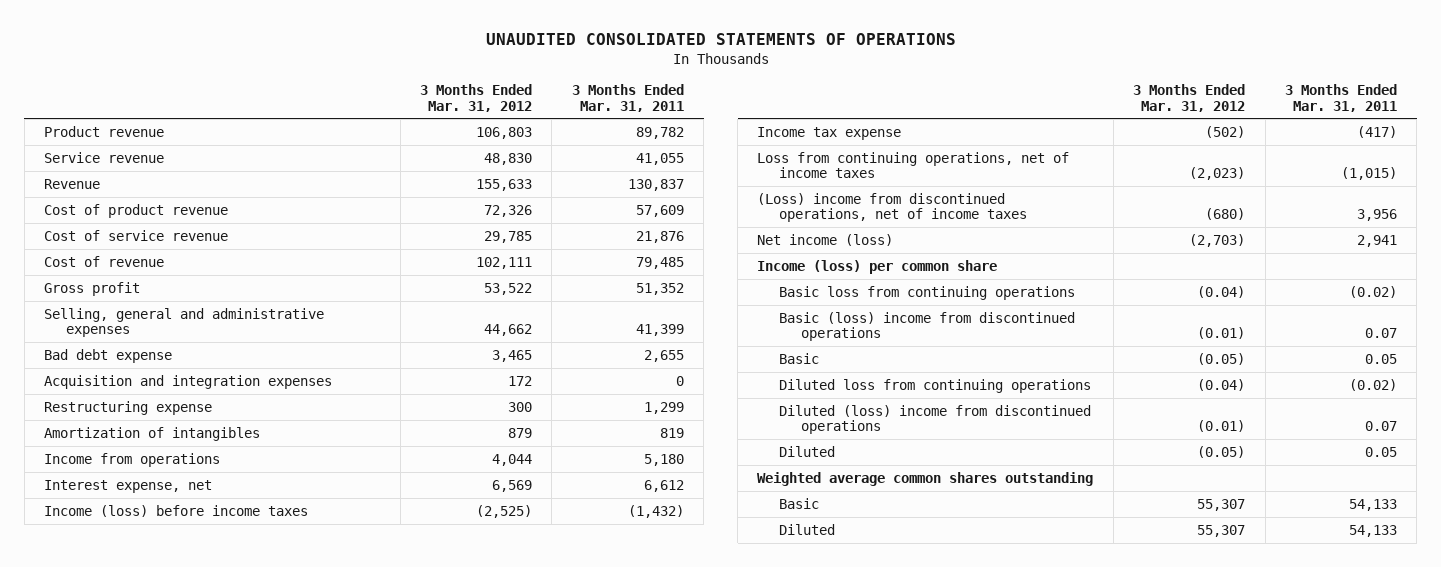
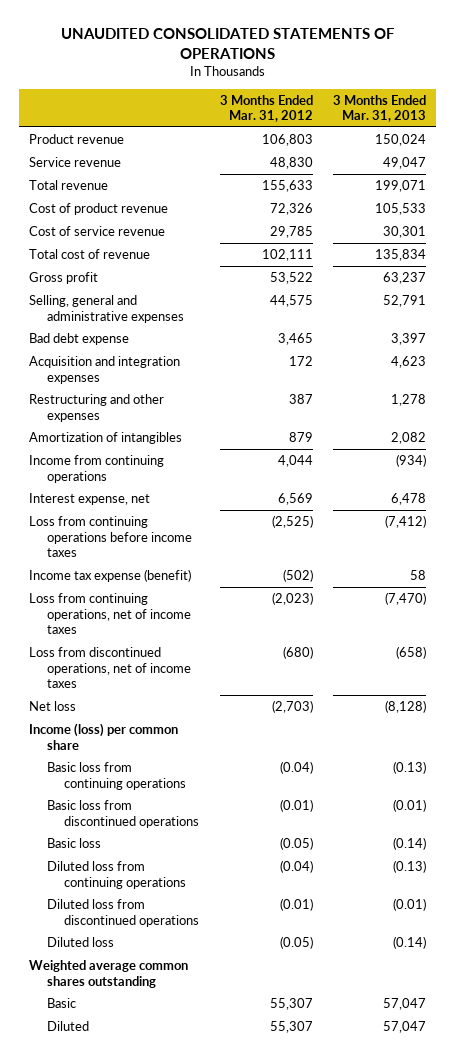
- | 3 Months Ended Mar. 31, 2012 | 3 Months Ended Mar. 31, 2011
+ | 3 Months Ended Mar. 31, 2012 | 3 Months Ended Mar. 31, 2013
- Revenue | 155,633 | 130,837
+ Total revenue | 155,633 | 199,071
- Cost of revenue | 102,111 | 79,485
+ Total cost of revenue | 102,111 | 135,834
- Selling, general and administrative expenses | 44,662 | 41,399
+ Selling, general and administrative expenses | 44,575 | 52,791
- Restructuring expense | 300 | 1,299
+ Restructuring and other expenses | 387 | 1,278
- Income from operations | 4,044 | 5,180
+ Income from continuing operations | 4,044 | (934)
- Income (loss) before income taxes | (2,525) | (1,432)
- Income tax expense | (502) | (417)
+ Loss from continuing operations before income taxes | (2,525) | (7,412)
+ Income tax expense (benefit) | (502) | 58
- (Loss) income from discontinued operations, net of income taxes | (680) | 3,956
- Net income (loss) | (2,703) | 2,941
+ Loss from discontinued operations, net of income taxes | (680) | (658)
+ Net loss | (2,703) | (8,128)
- Basic (loss) income from discontinued operations | (0.01) | 0.07
- Basic | (0.05) | 0.05
+ Basic loss from discontinued operations | (0.01) | (0.01)
+ Basic loss | (0.05) | (0.14)
- Diluted (loss) income from discontinued operations | (0.01) | 0.07
- Diluted | (0.05) | 0.05
+ Diluted loss from discontinued operations | (0.01) | (0.01)
+ Diluted loss | (0.05) | (0.14)

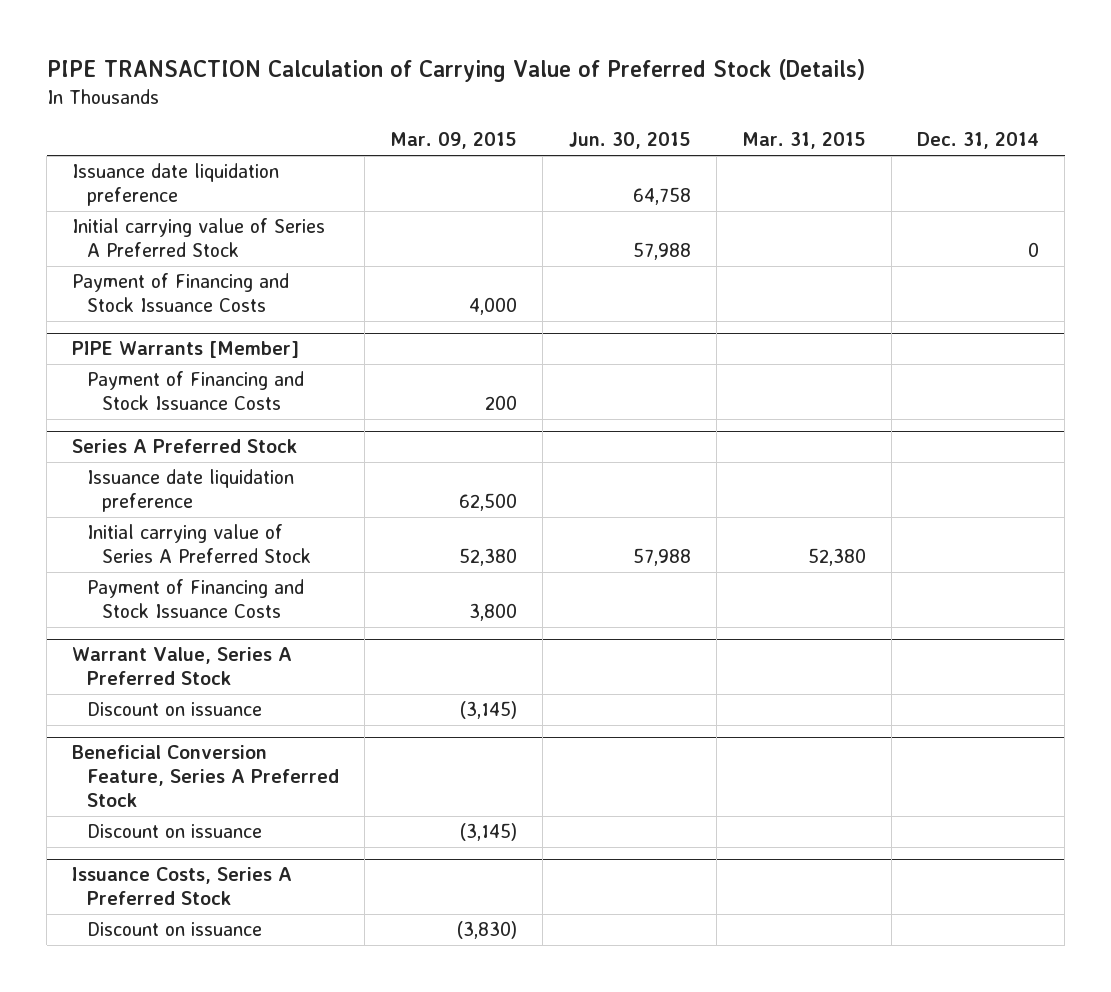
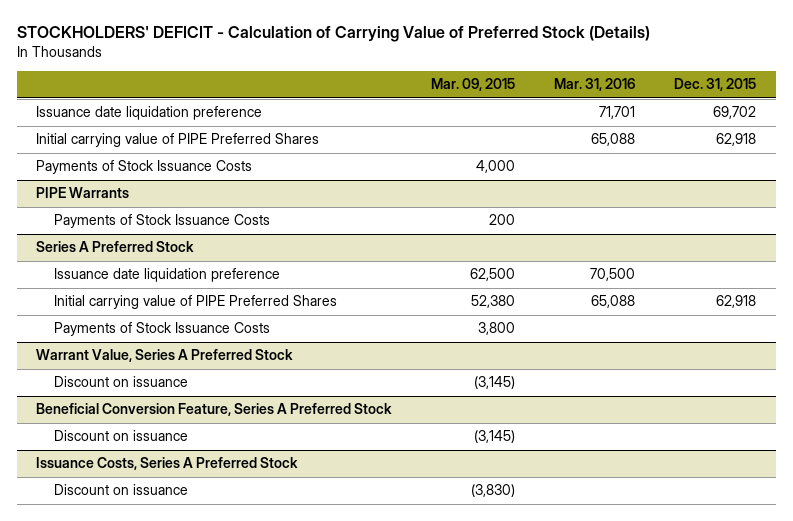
- PIPE TRANSACTION Calculation of Carrying Value of Preferred Stock (Details)
+ STOCKHOLDERS' DEFICIT - Calculation of Carrying Value of Preferred Stock (Details)
- | Mar. 09, 2015 | Jun. 30, 2015 | Mar. 31, 2015 | Dec. 31, 2014
+ | Mar. 09, 2015 | Mar. 31, 2016 | Dec. 31, 2015
- Initial carrying value of Series A Preferred Stock | | 57,988 | | 0
- Payment of Financing and Stock Issuance Costs | 4,000 | | |
- PIPE Warrants [Member]
- Payment of Financing and Stock Issuance Costs | 200 | | |
+ Initial carrying value of PIPE Preferred Shares | | 65,088 | 62,918
+ Payments of Stock Issuance Costs | 4,000 | |
+ PIPE Warrants
+ Payments of Stock Issuance Costs | 200 | |
@ Series A Preferred Stock
- Initial carrying value of Series A Preferred Stock | 52,380 | 57,988 | 52,380 |
- Payment of Financing and Stock Issuance Costs | 3,800 | | |
+ Initial carrying value of PIPE Preferred Shares | 52,380 | 65,088 | 62,918
+ Payments of Stock Issuance Costs | 3,800 | |

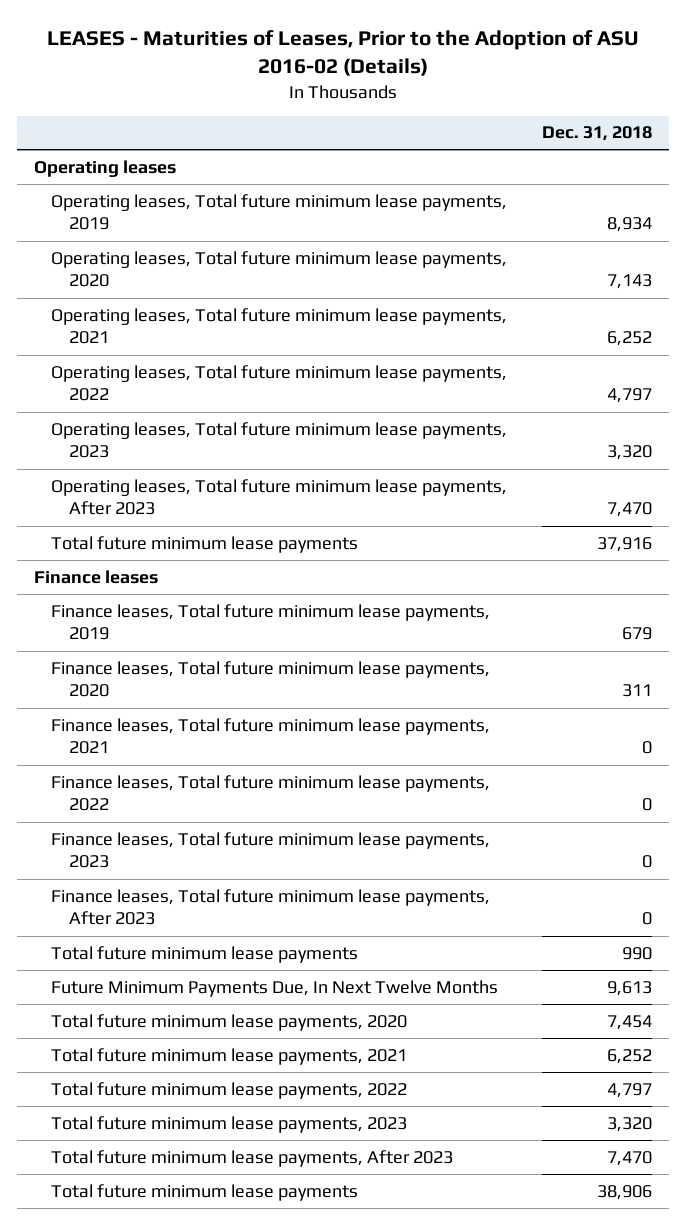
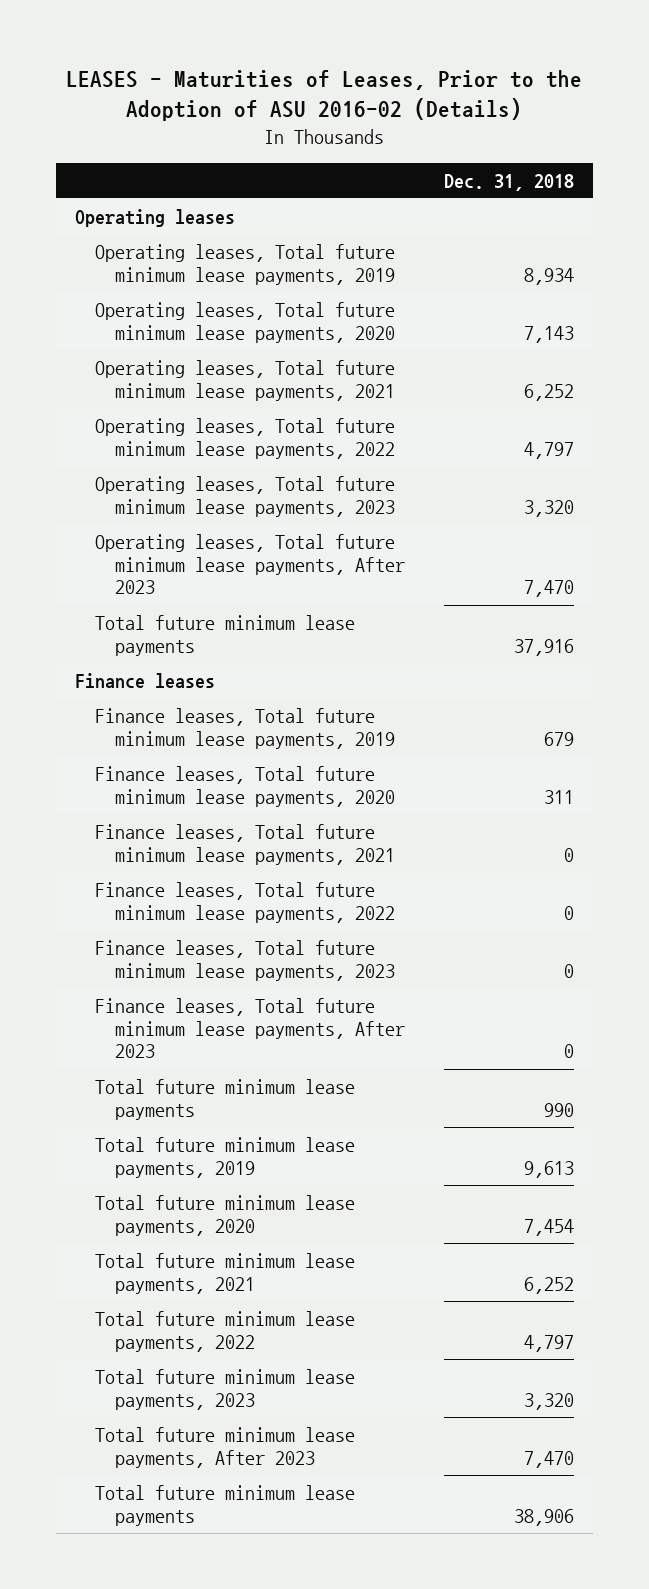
- Future Minimum Payments Due, In Next Twelve Months | 9,613
+ Total future minimum lease payments, 2019 | 9,613

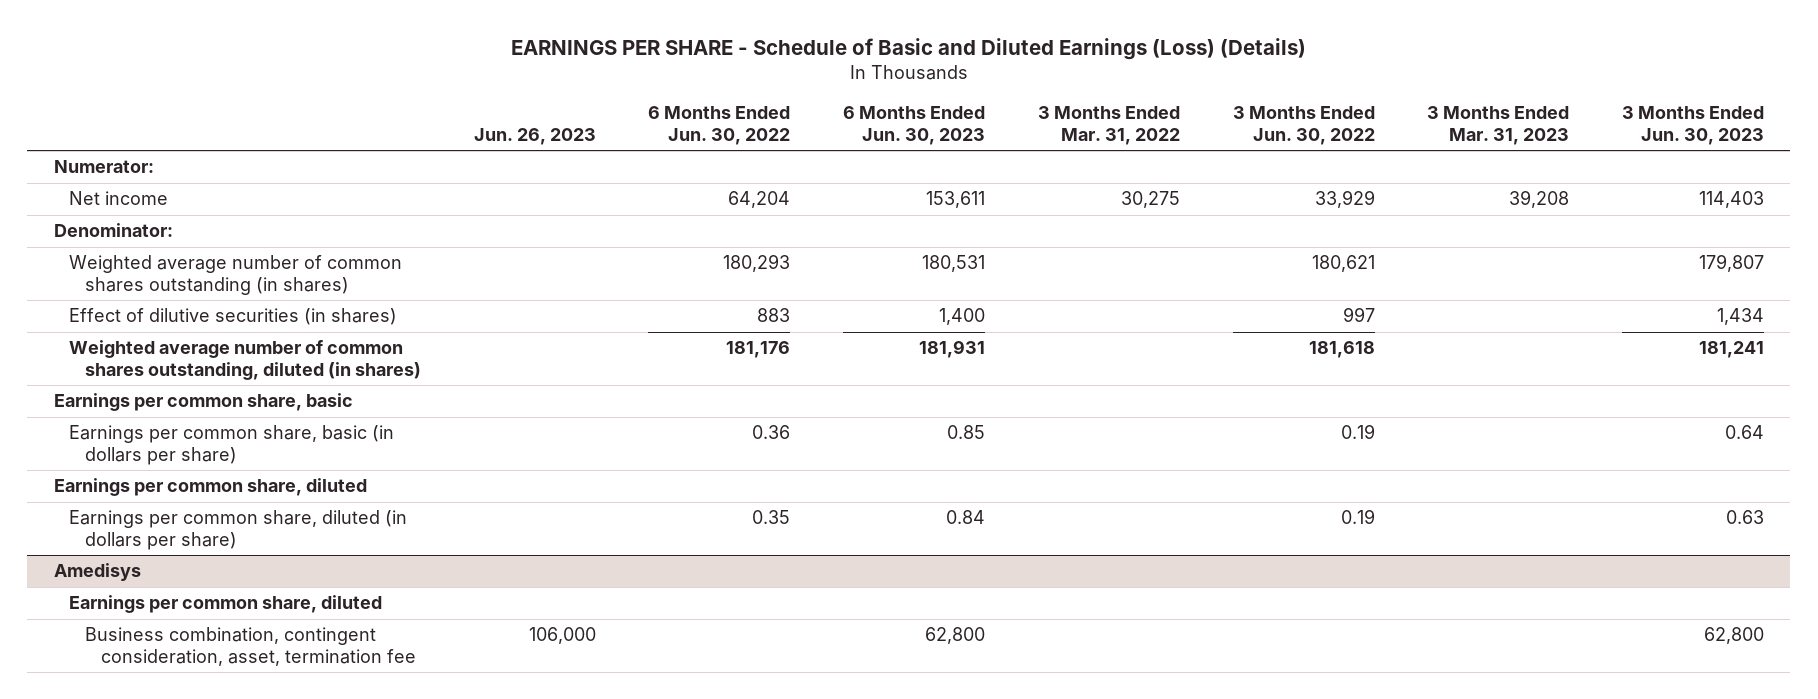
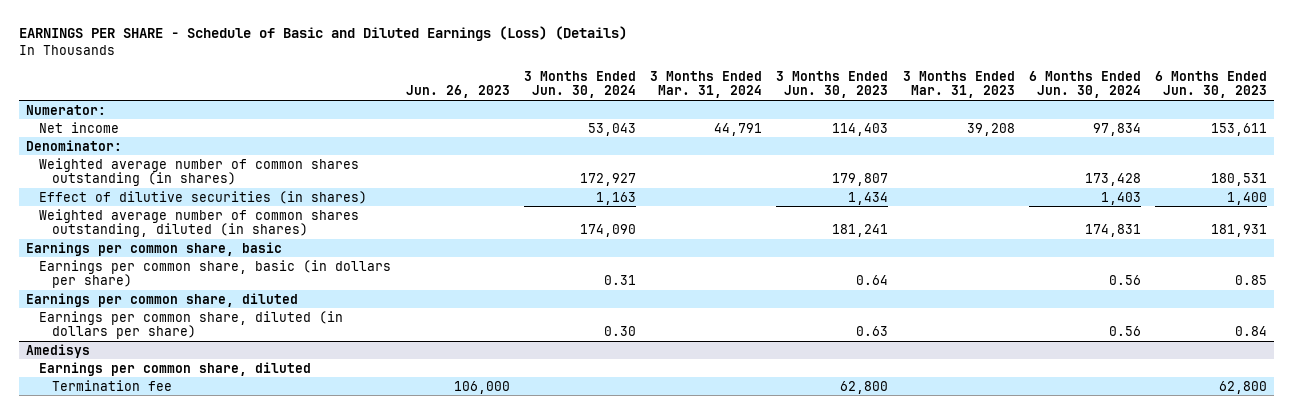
- | Jun. 26, 2023 | 6 Months Ended Jun. 30, 2022 | 6 Months Ended Jun. 30, 2023 | 3 Months Ended Mar. 31, 2022 | 3 Months Ended Jun. 30, 2022 | 3 Months Ended Mar. 31, 2023 | 3 Months Ended Jun. 30, 2023
+ | Jun. 26, 2023 | 3 Months Ended Jun. 30, 2024 | 3 Months Ended Mar. 31, 2024 | 3 Months Ended Jun. 30, 2023 | 3 Months Ended Mar. 31, 2023 | 6 Months Ended Jun. 30, 2024 | 6 Months Ended Jun. 30, 2023
@ Amedisys
- Business combination, contingent consideration, asset, termination fee | 106,000 | | 62,800 | | | | 62,800
+ Termination fee | 106,000 | | | 62,800 | | | 62,800

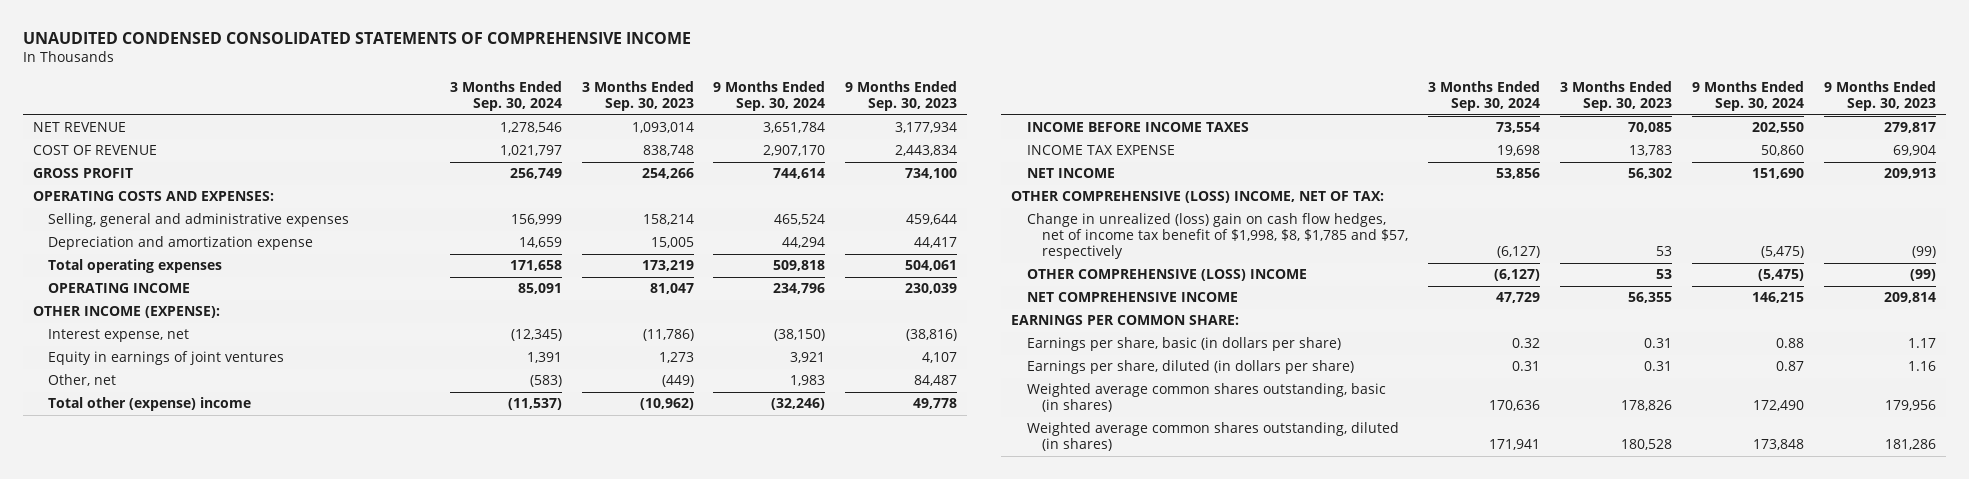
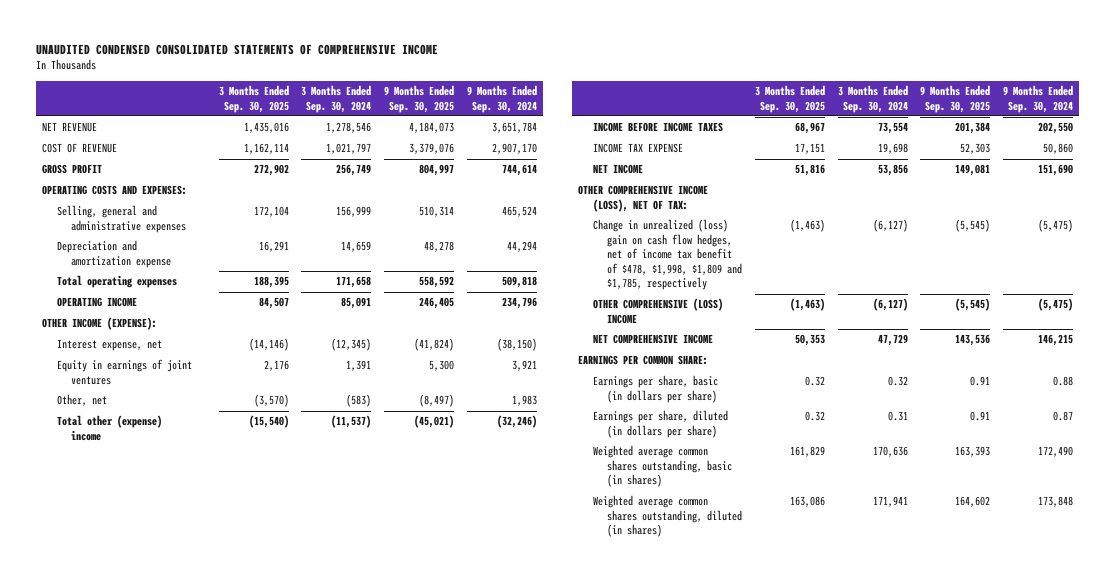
- | 3 Months Ended Sep. 30, 2024 | 3 Months Ended Sep. 30, 2023 | 9 Months Ended Sep. 30, 2024 | 9 Months Ended Sep. 30, 2023
+ | 3 Months Ended Sep. 30, 2025 | 3 Months Ended Sep. 30, 2024 | 9 Months Ended Sep. 30, 2025 | 9 Months Ended Sep. 30, 2024
- OTHER COMPREHENSIVE (LOSS) INCOME, NET OF TAX:
- Change in unrealized (loss) gain on cash flow hedges, net of income tax benefit of $1,998, $8, $1,785 and $57, respectively | (6,127) | 53 | (5,475) | (99)
+ OTHER COMPREHENSIVE INCOME (LOSS), NET OF TAX:
+ Change in unrealized (loss) gain on cash flow hedges, net of income tax benefit of $478, $1,998, $1,809 and $1,785, respectively | (1,463) | (6,127) | (5,545) | (5,475)

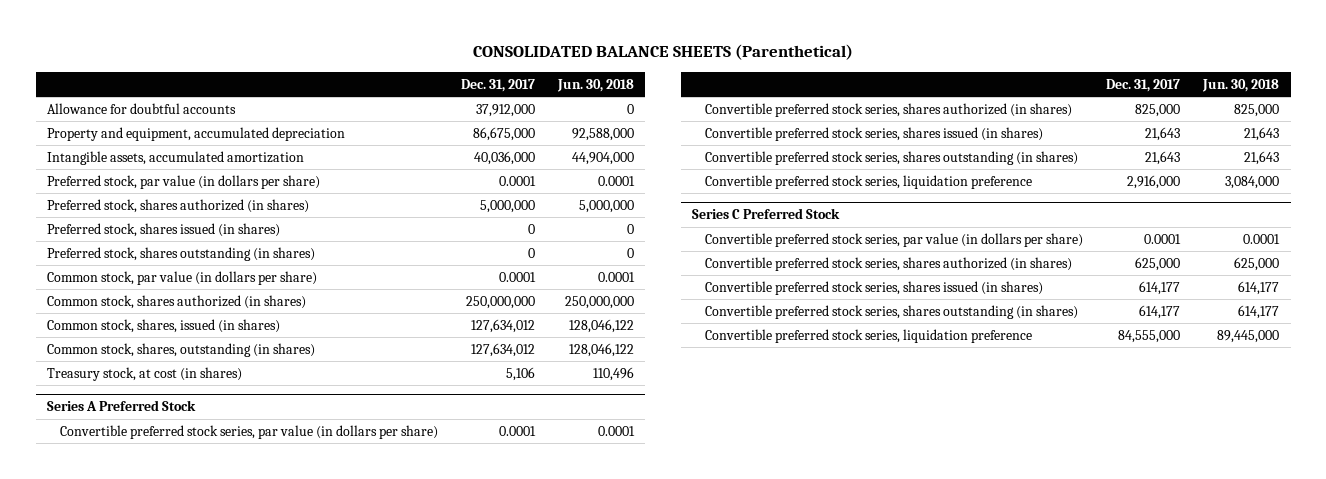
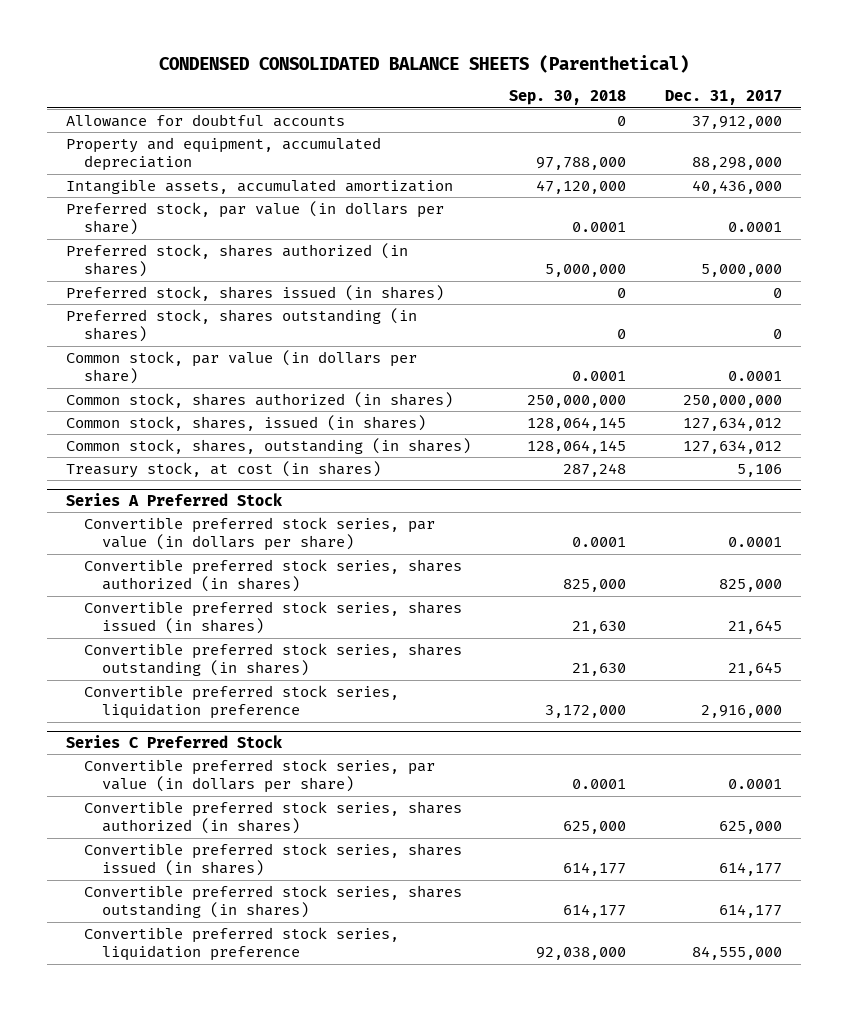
- CONSOLIDATED BALANCE SHEETS (Parenthetical)
+ CONDENSED CONSOLIDATED BALANCE SHEETS (Parenthetical)
- | Dec. 31, 2017 | Jun. 30, 2018
+ | Sep. 30, 2018 | Dec. 31, 2017
- Property and equipment, accumulated depreciation | 86,675,000 | 92,588,000
- Intangible assets, accumulated amortization | 40,036,000 | 44,904,000
+ Property and equipment, accumulated depreciation | 97,788,000 | 88,298,000
+ Intangible assets, accumulated amortization | 47,120,000 | 40,436,000
@ Series A Preferred Stock
- Convertible preferred stock series, shares issued (in shares) | 21,643 | 21,643
- Convertible preferred stock series, shares outstanding (in shares) | 21,643 | 21,643
+ Convertible preferred stock series, shares issued (in shares) | 21,630 | 21,645
+ Convertible preferred stock series, shares outstanding (in shares) | 21,630 | 21,645

